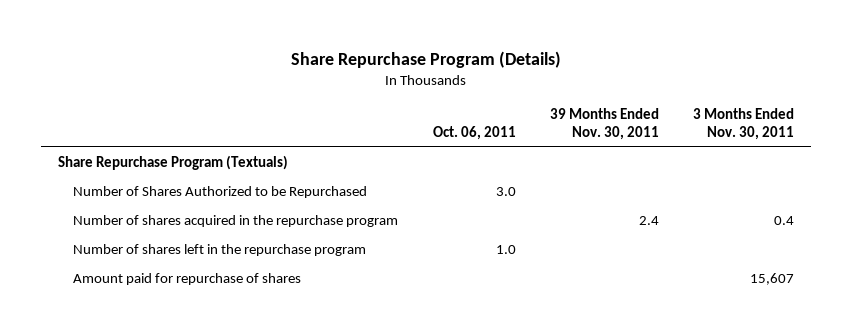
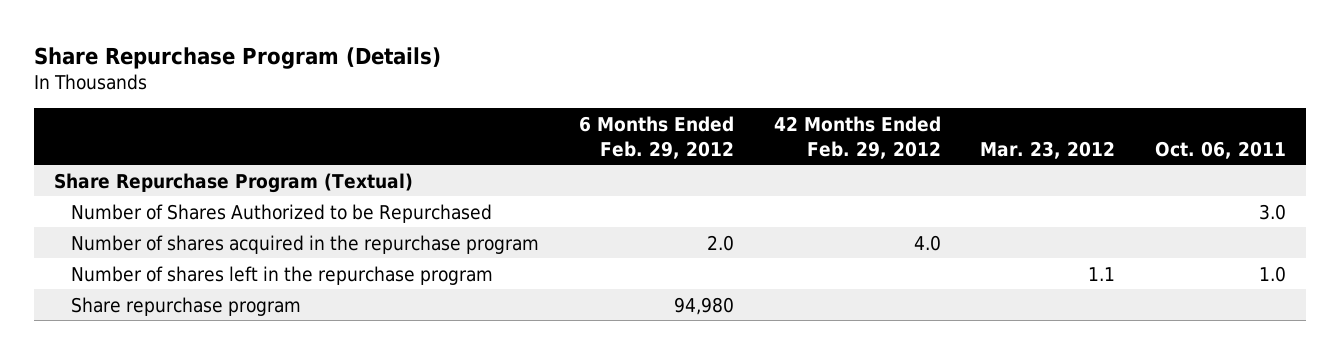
- | Oct. 06, 2011 | 39 Months Ended Nov. 30, 2011 | 3 Months Ended Nov. 30, 2011
+ | 6 Months Ended Feb. 29, 2012 | 42 Months Ended Feb. 29, 2012 | Mar. 23, 2012 | Oct. 06, 2011
- Share Repurchase Program (Textuals)
+ Share Repurchase Program (Textual)
- Amount paid for repurchase of shares | | | 15,607
+ Share repurchase program | 94,980 | | |

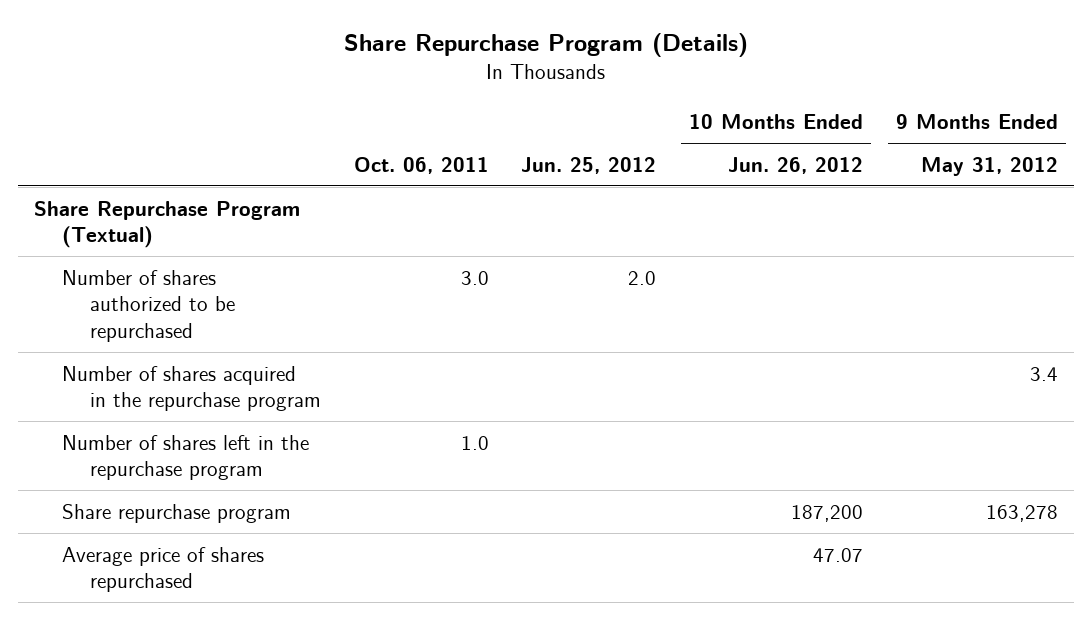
- | 6 Months Ended Feb. 29, 2012 | 42 Months Ended Feb. 29, 2012 | Mar. 23, 2012 | Oct. 06, 2011
+ | Oct. 06, 2011 | Jun. 25, 2012 | 10 Months Ended Jun. 26, 2012 | 9 Months Ended May 31, 2012
- Number of Shares Authorized to be Repurchased | | | | 3.0
+ Number of shares authorized to be repurchased | 3.0 | 2.0 | |
+ Average price of shares repurchased | | | 47.07 |

